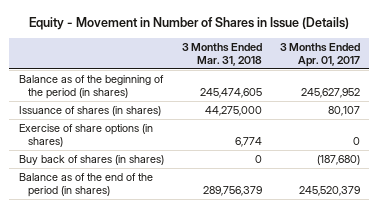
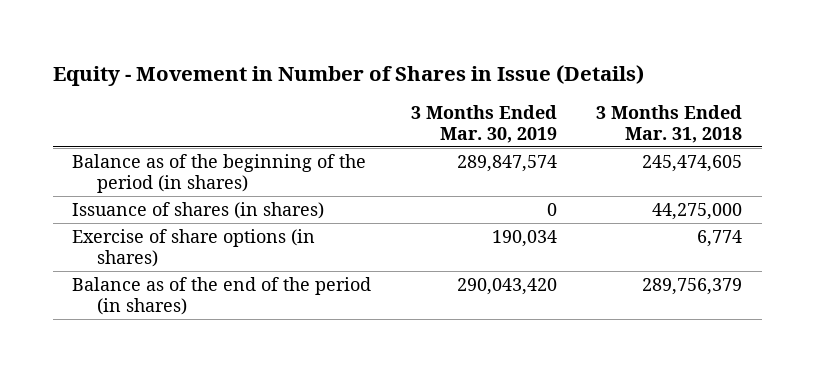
- | 3 Months Ended Mar. 31, 2018 | 3 Months Ended Apr. 01, 2017
+ | 3 Months Ended Mar. 30, 2019 | 3 Months Ended Mar. 31, 2018
- Buy back of shares (in shares) | 0 | (187,680)

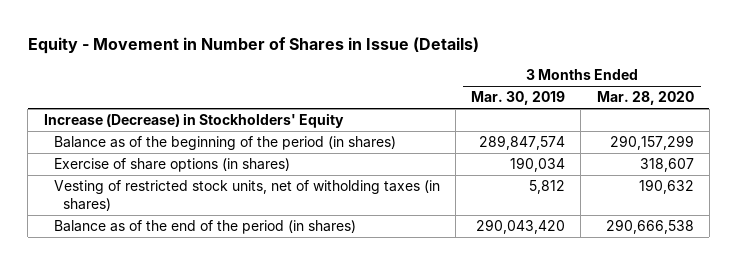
- | 3 Months Ended Mar. 30, 2019 | 3 Months Ended Mar. 31, 2018
+ | 3 Months Ended Mar. 30, 2019 | 3 Months Ended Mar. 28, 2020
+ Increase (Decrease) in Stockholders' Equity
- Issuance of shares (in shares) | 0 | 44,275,000
+ Vesting of restricted stock units, net of witholding taxes (in shares) | 5,812 | 190,632

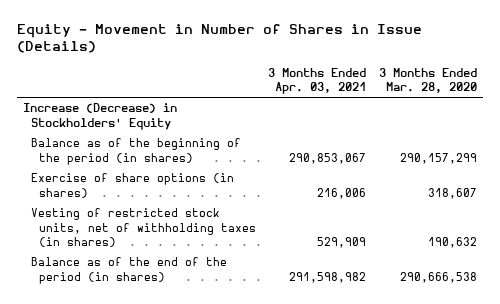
- | 3 Months Ended Mar. 30, 2019 | 3 Months Ended Mar. 28, 2020
+ | 3 Months Ended Apr. 03, 2021 | 3 Months Ended Mar. 28, 2020
- Vesting of restricted stock units, net of witholding taxes (in shares) | 5,812 | 190,632
+ Vesting of restricted stock units, net of withholding taxes (in shares) | 529,909 | 190,632

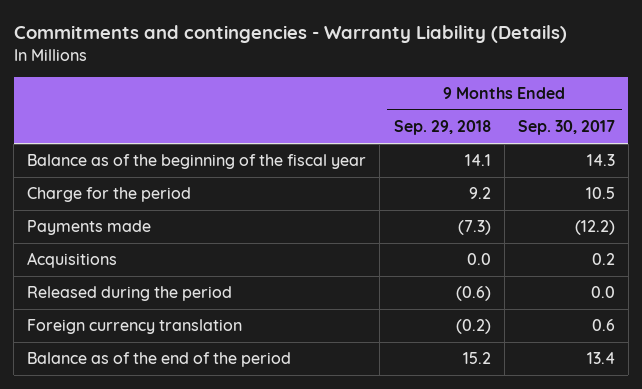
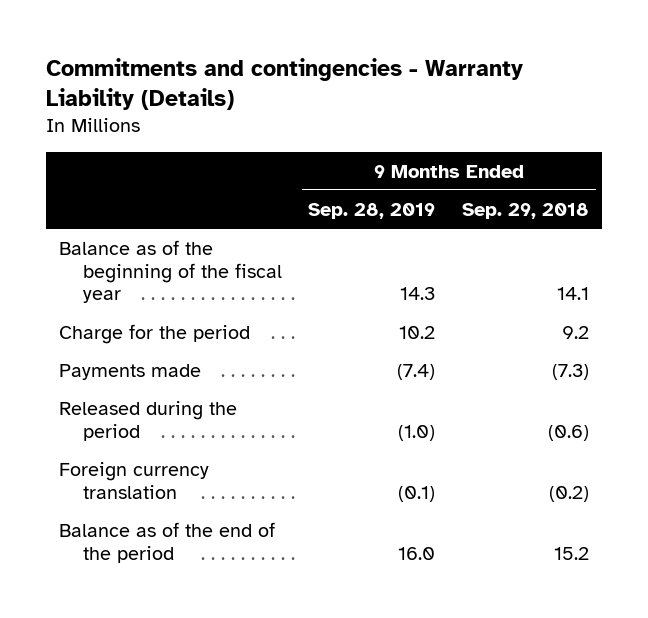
- | 9 Months Ended Sep. 29, 2018 | 9 Months Ended Sep. 30, 2017
+ | 9 Months Ended Sep. 28, 2019 | 9 Months Ended Sep. 29, 2018
- Acquisitions | 0.0 | 0.2

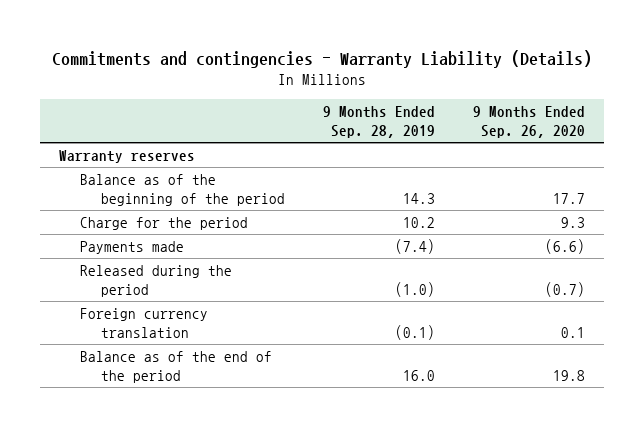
- | 9 Months Ended Sep. 28, 2019 | 9 Months Ended Sep. 29, 2018
+ | 9 Months Ended Sep. 28, 2019 | 9 Months Ended Sep. 26, 2020
- Balance as of the beginning of the fiscal year | 14.3 | 14.1
+ Warranty reserves
+ Balance as of the beginning of the period | 14.3 | 17.7

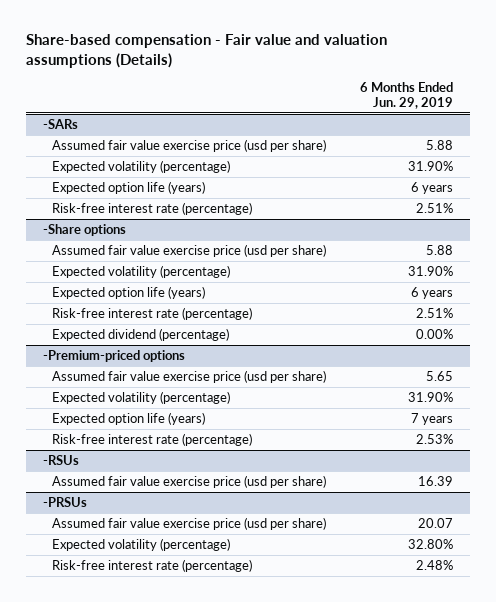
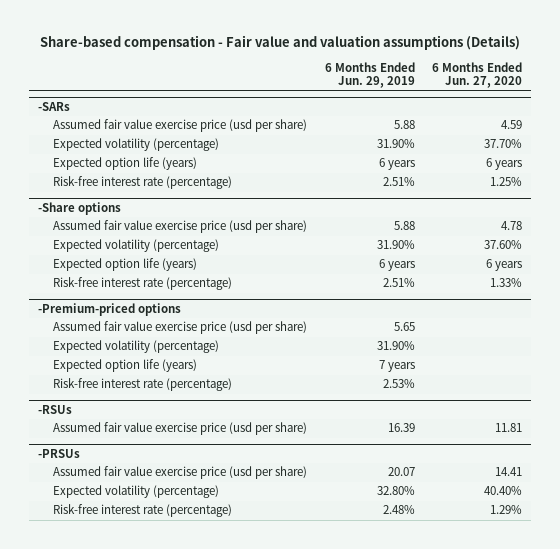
- | 6 Months Ended Jun. 29, 2019
+ | 6 Months Ended Jun. 29, 2019 | 6 Months Ended Jun. 27, 2020
@ -Share options
- Expected dividend (percentage) | 0.00%

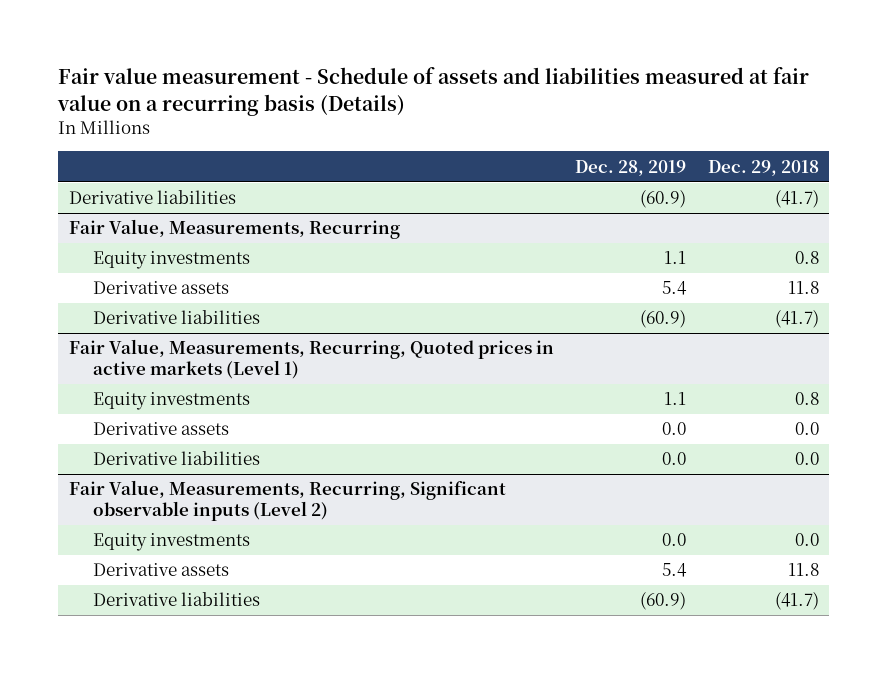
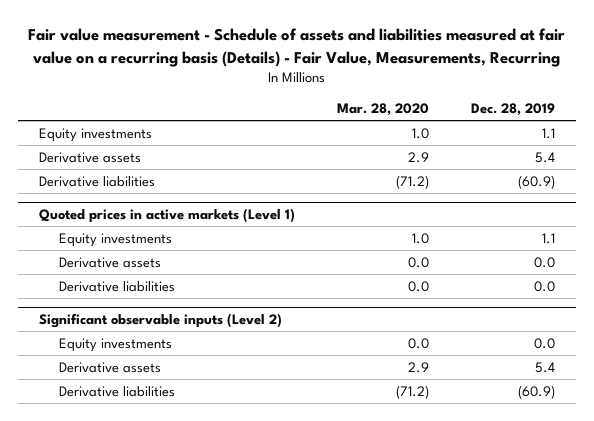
- Fair value measurement - Schedule of assets and liabilities measured at fair value on a recurring basis (Details)
+ Fair value measurement - Schedule of assets and liabilities measured at fair value on a recurring basis (Details) - Fair Value, Measurements, Recurring
- | Dec. 28, 2019 | Dec. 29, 2018
+ | Mar. 28, 2020 | Dec. 28, 2019
- Derivative liabilities | (60.9) | (41.7)
- Fair Value, Measurements, Recurring
- Fair Value, Measurements, Recurring, Quoted prices in active markets (Level 1)
+ Quoted prices in active markets (Level 1)
- Fair Value, Measurements, Recurring, Significant observable inputs (Level 2)
+ Significant observable inputs (Level 2)

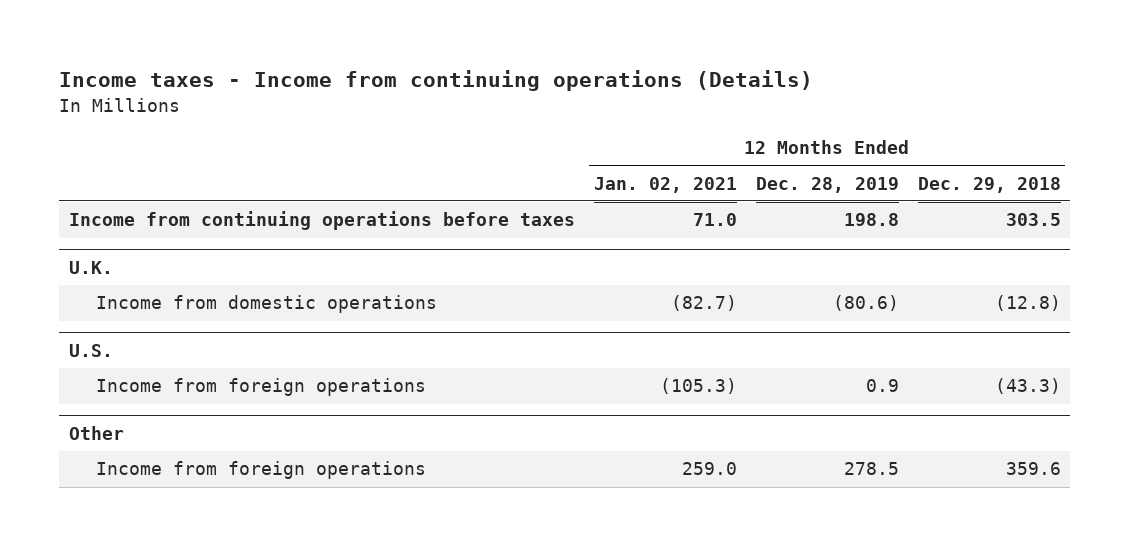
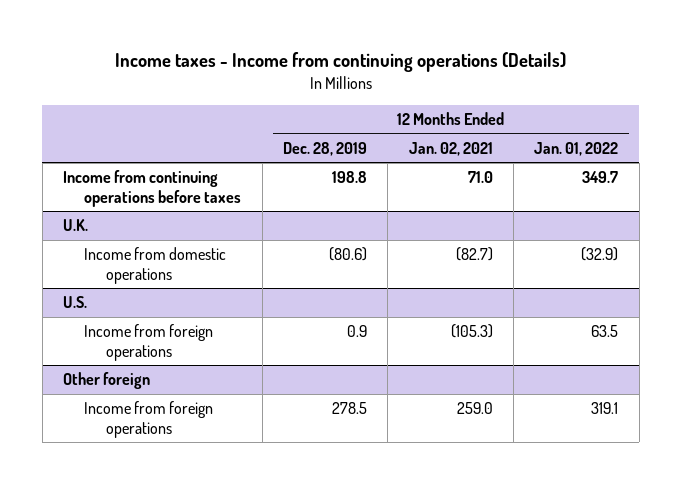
- | 12 Months Ended Jan. 02, 2021 | 12 Months Ended Dec. 28, 2019 | 12 Months Ended Dec. 29, 2018
+ | 12 Months Ended Dec. 28, 2019 | 12 Months Ended Jan. 02, 2021 | 12 Months Ended Jan. 01, 2022
- Other
+ Other foreign

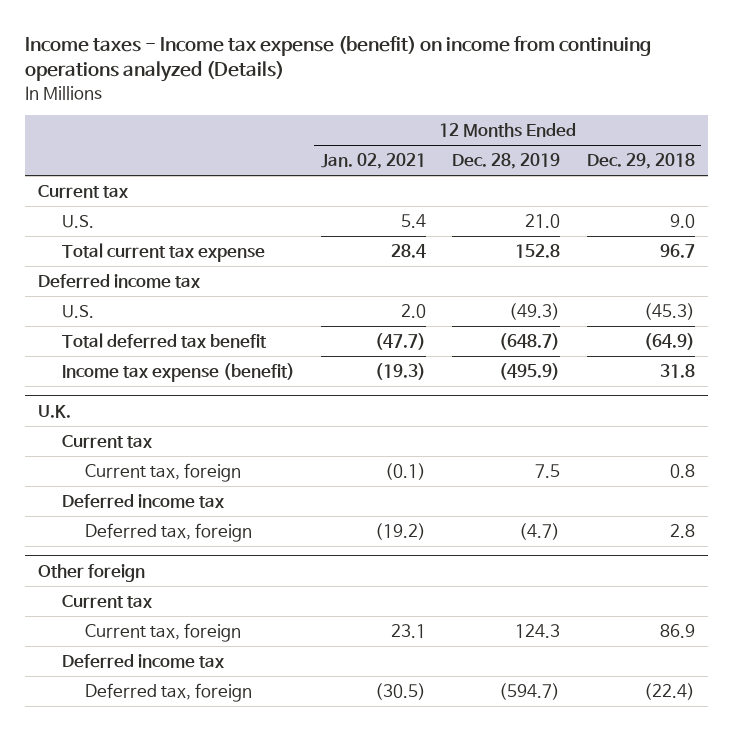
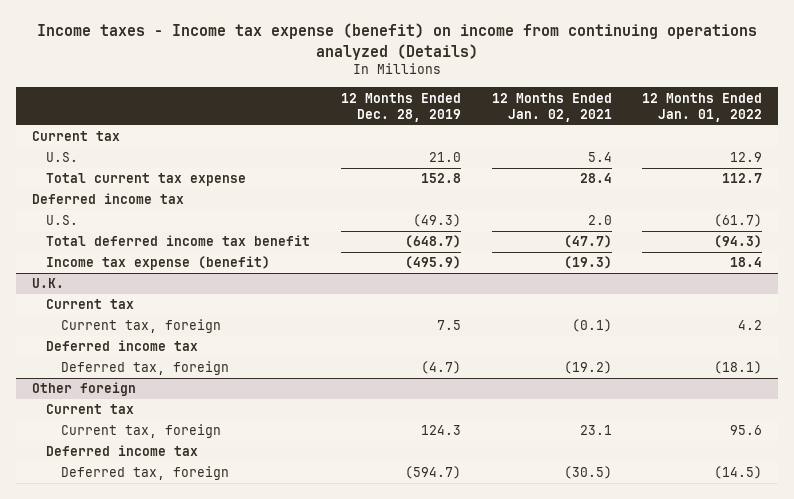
- | 12 Months Ended Jan. 02, 2021 | 12 Months Ended Dec. 28, 2019 | 12 Months Ended Dec. 29, 2018
+ | 12 Months Ended Dec. 28, 2019 | 12 Months Ended Jan. 02, 2021 | 12 Months Ended Jan. 01, 2022
- Total deferred tax benefit | (47.7) | (648.7) | (64.9)
+ Total deferred income tax benefit | (648.7) | (47.7) | (94.3)

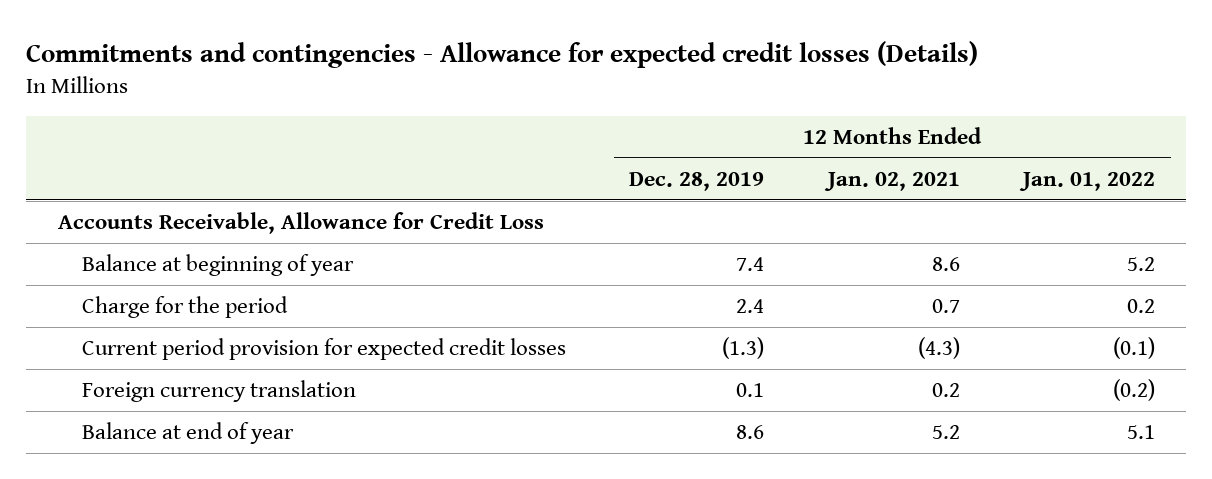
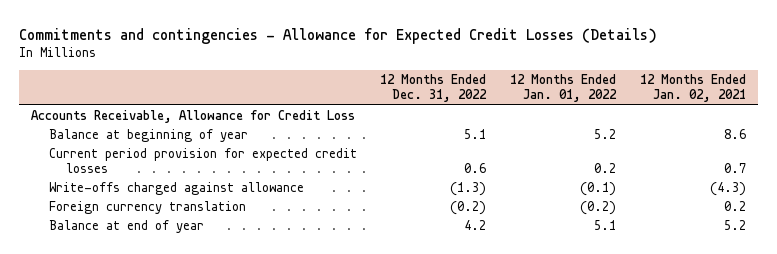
- Commitments and contingencies - Allowance for expected credit losses (Details)
+ Commitments and contingencies - Allowance for Expected Credit Losses (Details)
- | 12 Months Ended Dec. 28, 2019 | 12 Months Ended Jan. 02, 2021 | 12 Months Ended Jan. 01, 2022
+ | 12 Months Ended Dec. 31, 2022 | 12 Months Ended Jan. 01, 2022 | 12 Months Ended Jan. 02, 2021
- Charge for the period | 2.4 | 0.7 | 0.2
- Current period provision for expected credit losses | (1.3) | (4.3) | (0.1)
+ Current period provision for expected credit losses | 0.6 | 0.2 | 0.7
+ Write-offs charged against allowance | (1.3) | (0.1) | (4.3)

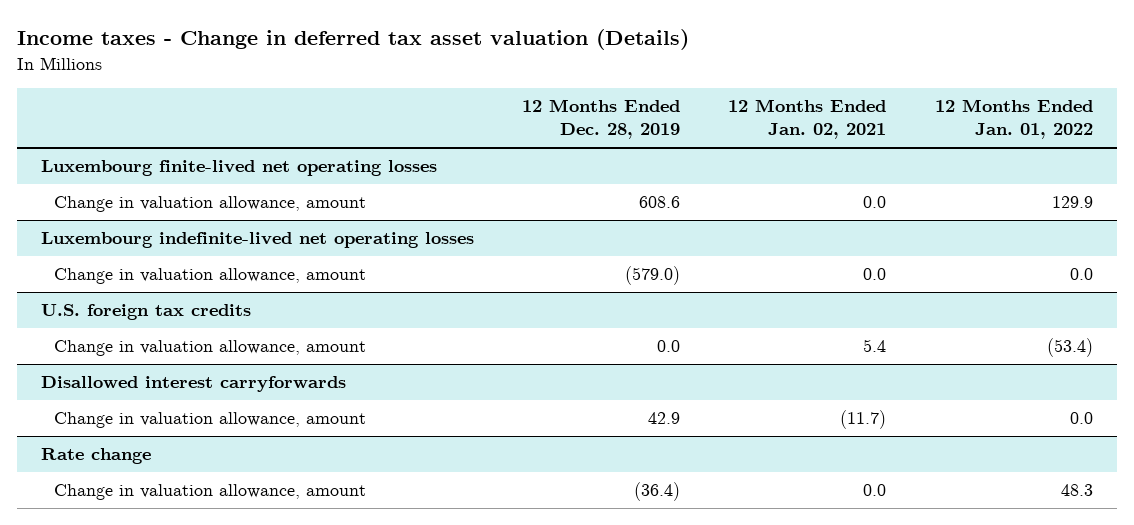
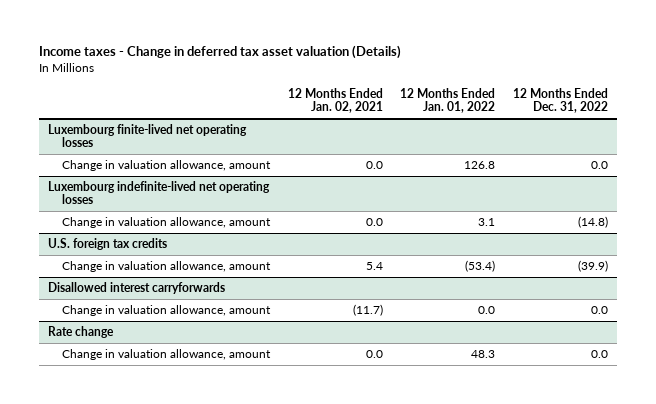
- | 12 Months Ended Dec. 28, 2019 | 12 Months Ended Jan. 02, 2021 | 12 Months Ended Jan. 01, 2022
+ | 12 Months Ended Jan. 02, 2021 | 12 Months Ended Jan. 01, 2022 | 12 Months Ended Dec. 31, 2022
@ Luxembourg finite-lived net operating losses
- Change in valuation allowance, amount | 608.6 | 0.0 | 129.9
+ Change in valuation allowance, amount | 0.0 | 126.8 | 0.0
@ Luxembourg indefinite-lived net operating losses
- Change in valuation allowance, amount | (579.0) | 0.0 | 0.0
+ Change in valuation allowance, amount | 0.0 | 3.1 | (14.8)

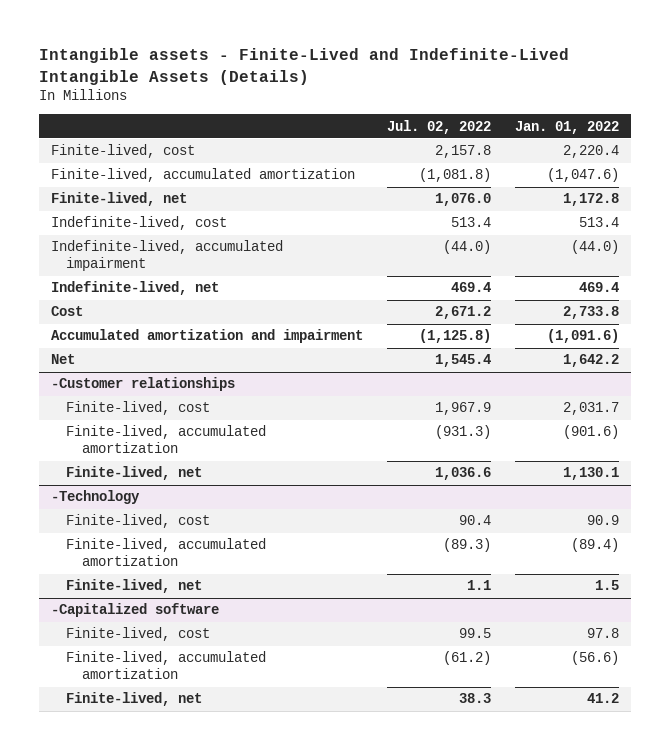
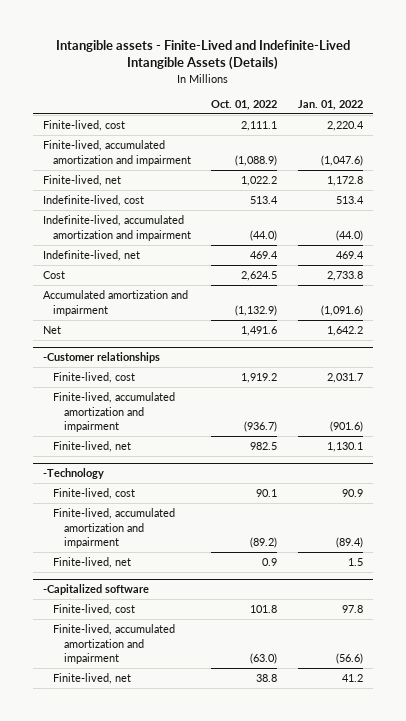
- | Jul. 02, 2022 | Jan. 01, 2022
+ | Oct. 01, 2022 | Jan. 01, 2022
- Finite-lived, accumulated amortization | (1,081.8) | (1,047.6)
+ Finite-lived, accumulated amortization and impairment | (1,088.9) | (1,047.6)
- Indefinite-lived, accumulated impairment | (44.0) | (44.0)
+ Indefinite-lived, accumulated amortization and impairment | (44.0) | (44.0)
@ -Customer relationships
- Finite-lived, accumulated amortization | (931.3) | (901.6)
+ Finite-lived, accumulated amortization and impairment | (936.7) | (901.6)
@ -Technology
- Finite-lived, accumulated amortization | (89.3) | (89.4)
+ Finite-lived, accumulated amortization and impairment | (89.2) | (89.4)
@ -Capitalized software
- Finite-lived, accumulated amortization | (61.2) | (56.6)
+ Finite-lived, accumulated amortization and impairment | (63.0) | (56.6)

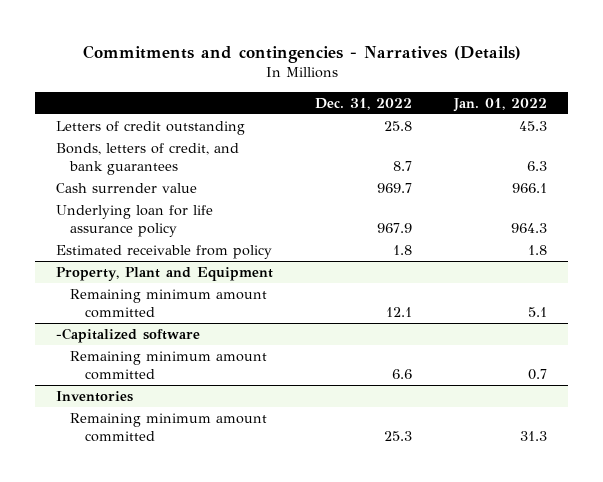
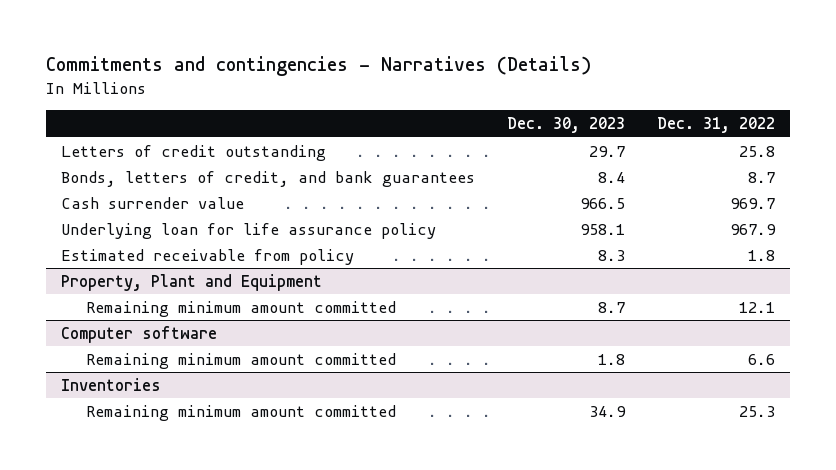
- | Dec. 31, 2022 | Jan. 01, 2022
+ | Dec. 30, 2023 | Dec. 31, 2022
- -Capitalized software
+ Computer software

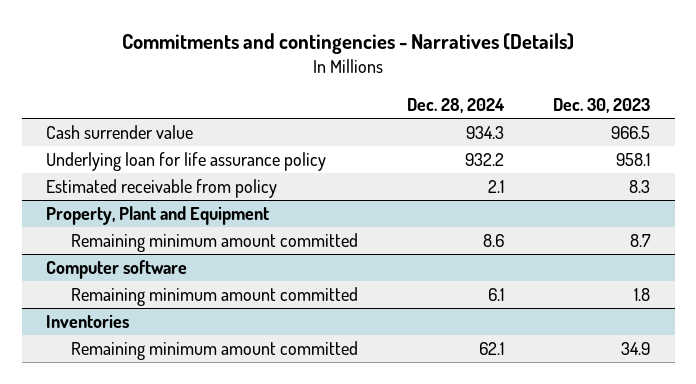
- | Dec. 30, 2023 | Dec. 31, 2022
+ | Dec. 28, 2024 | Dec. 30, 2023
- Letters of credit outstanding | 29.7 | 25.8
- Bonds, letters of credit, and bank guarantees | 8.4 | 8.7

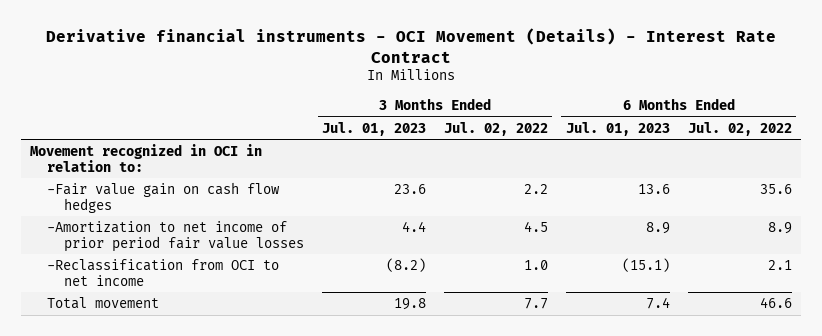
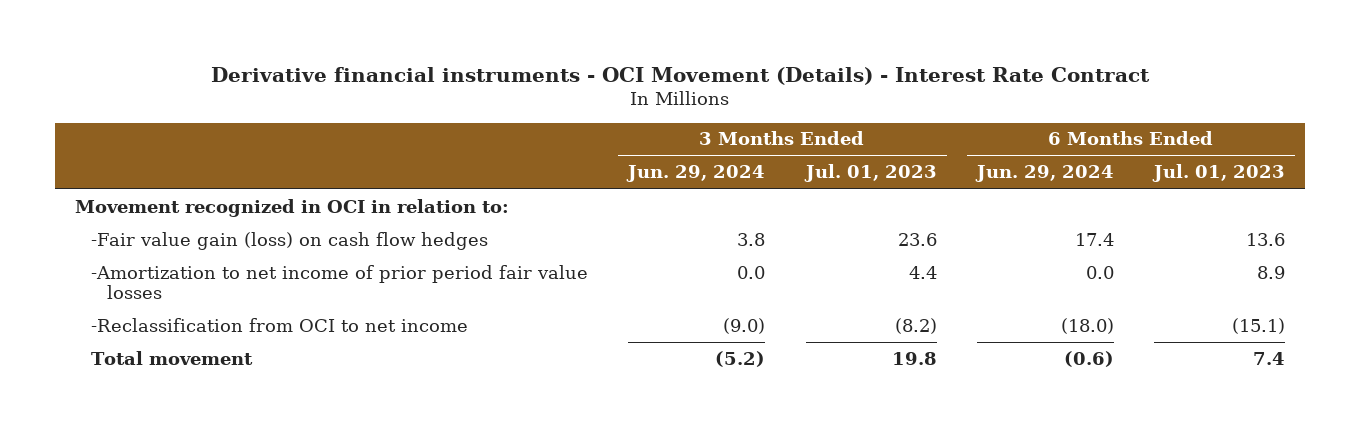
- | 3 Months Ended Jul. 01, 2023 | 3 Months Ended Jul. 02, 2022 | 6 Months Ended Jul. 01, 2023 | 6 Months Ended Jul. 02, 2022
+ | 3 Months Ended Jun. 29, 2024 | 3 Months Ended Jul. 01, 2023 | 6 Months Ended Jun. 29, 2024 | 6 Months Ended Jul. 01, 2023
- -Fair value gain on cash flow hedges | 23.6 | 2.2 | 13.6 | 35.6
+ -Fair value gain (loss) on cash flow hedges | 3.8 | 23.6 | 17.4 | 13.6

